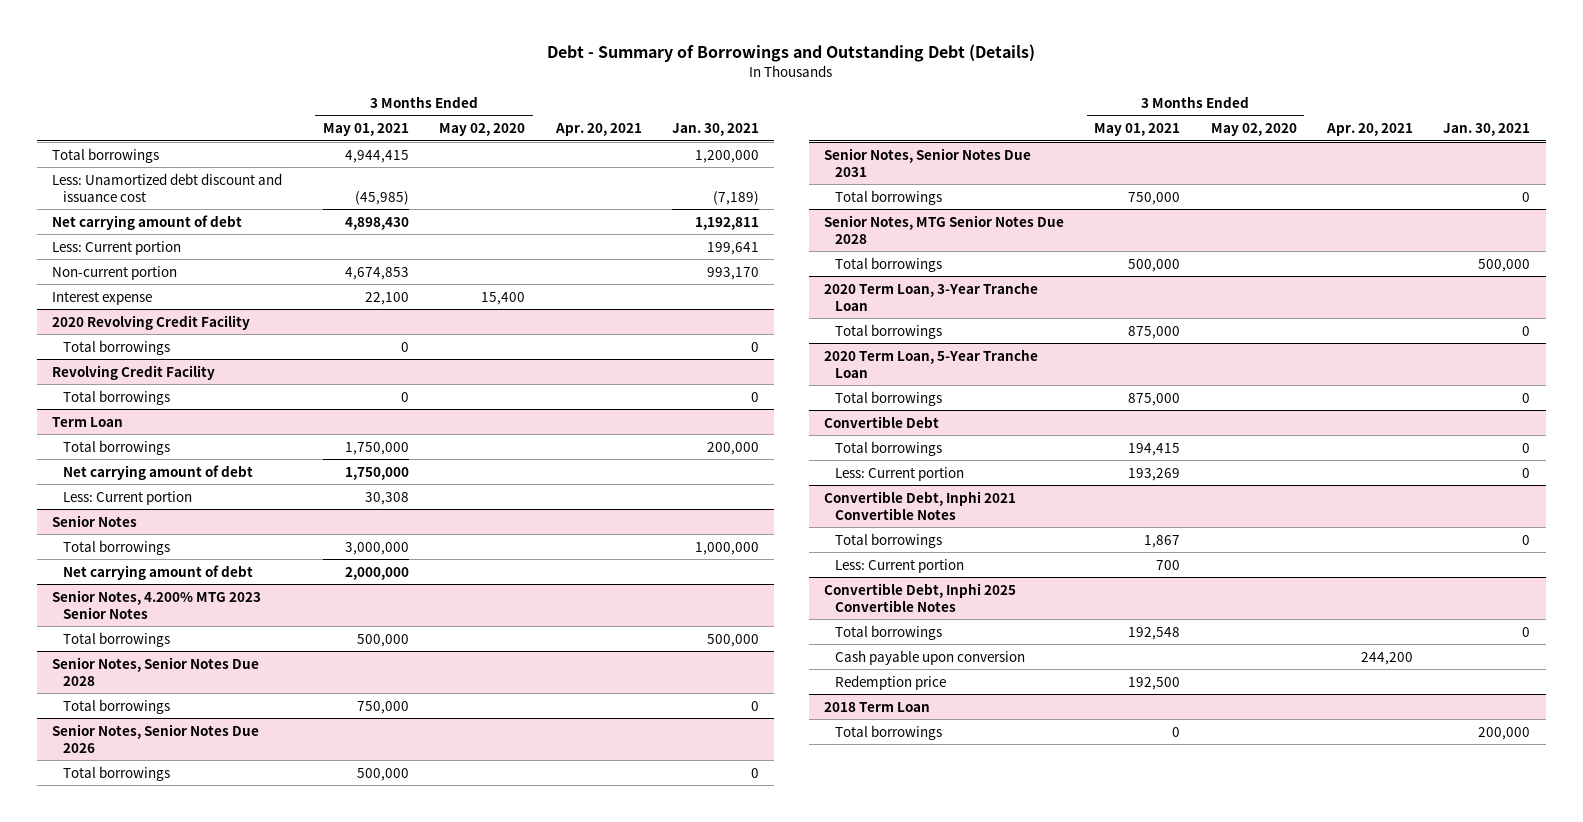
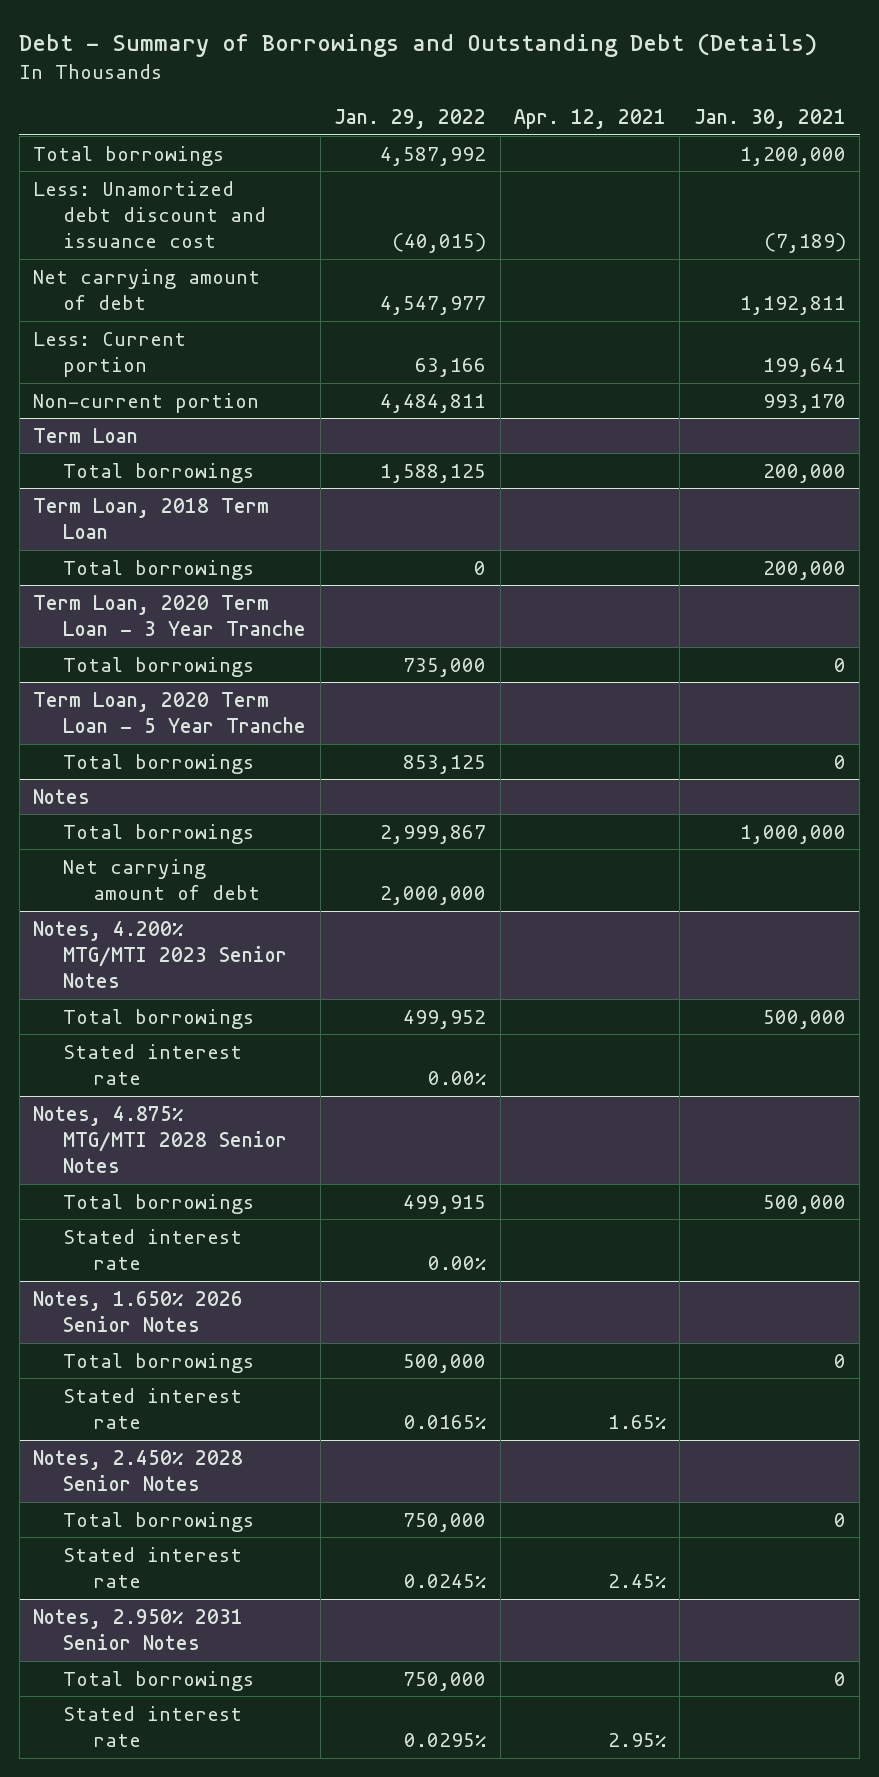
- | 3 Months Ended May 01, 2021 | 3 Months Ended May 02, 2020 | Apr. 20, 2021 | Jan. 30, 2021
+ | Jan. 29, 2022 | Apr. 12, 2021 | Jan. 30, 2021
- Interest expense | 22,100 | 15,400 | |
- 2020 Revolving Credit Facility
- Total borrowings | 0 | | | 0
- Revolving Credit Facility
- Total borrowings | 0 | | | 0
@ Term Loan
- Net carrying amount of debt | 1,750,000 | | |
- Less: Current portion | 30,308 | | |
- Senior Notes
+ Term Loan, 2018 Term Loan
+ Total borrowings | 0 | | 200,000
+ Term Loan, 2020 Term Loan - 3 Year Tranche
+ Total borrowings | 735,000 | | 0
+ Term Loan, 2020 Term Loan - 5 Year Tranche
+ Total borrowings | 853,125 | | 0
+ Notes
- Senior Notes, 4.200% MTG 2023 Senior Notes
+ Notes, 4.200% MTG/MTI 2023 Senior Notes
- Senior Notes, Senior Notes Due 2028
- Total borrowings | 750,000 | | | 0
- Senior Notes, Senior Notes Due 2026
- Total borrowings | 500,000 | | | 0
- Senior Notes, Senior Notes Due 2031
- Total borrowings | 750,000 | | | 0
- Senior Notes, MTG Senior Notes Due 2028
+ Stated interest rate | 0.00% | |
+ Notes, 4.875% MTG/MTI 2028 Senior Notes
- 2020 Term Loan, 3-Year Tranche Loan
- Total borrowings | 875,000 | | | 0
- 2020 Term Loan, 5-Year Tranche Loan
- Total borrowings | 875,000 | | | 0
- Convertible Debt
+ Stated interest rate | 0.00% | |
+ Notes, 1.650% 2026 Senior Notes
- Less: Current portion | 193,269 | | | 0
- Convertible Debt, Inphi 2021 Convertible Notes
+ Stated interest rate | 0.0165% | 1.65% |
+ Notes, 2.450% 2028 Senior Notes
- Less: Current portion | 700 | | |
- Convertible Debt, Inphi 2025 Convertible Notes
+ Stated interest rate | 0.0245% | 2.45% |
+ Notes, 2.950% 2031 Senior Notes
- Cash payable upon conversion | | | 244,200 |
- Redemption price | 192,500 | | |
- 2018 Term Loan
- Total borrowings | 0 | | | 200,000
+ Stated interest rate | 0.0295% | 2.95% |

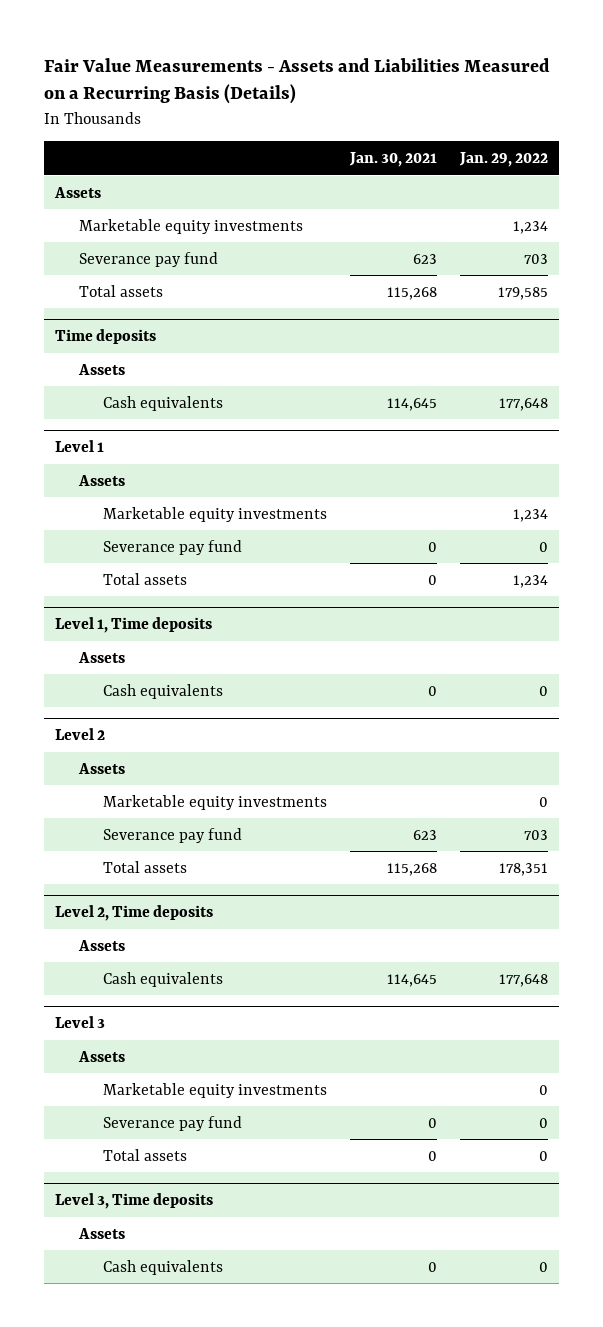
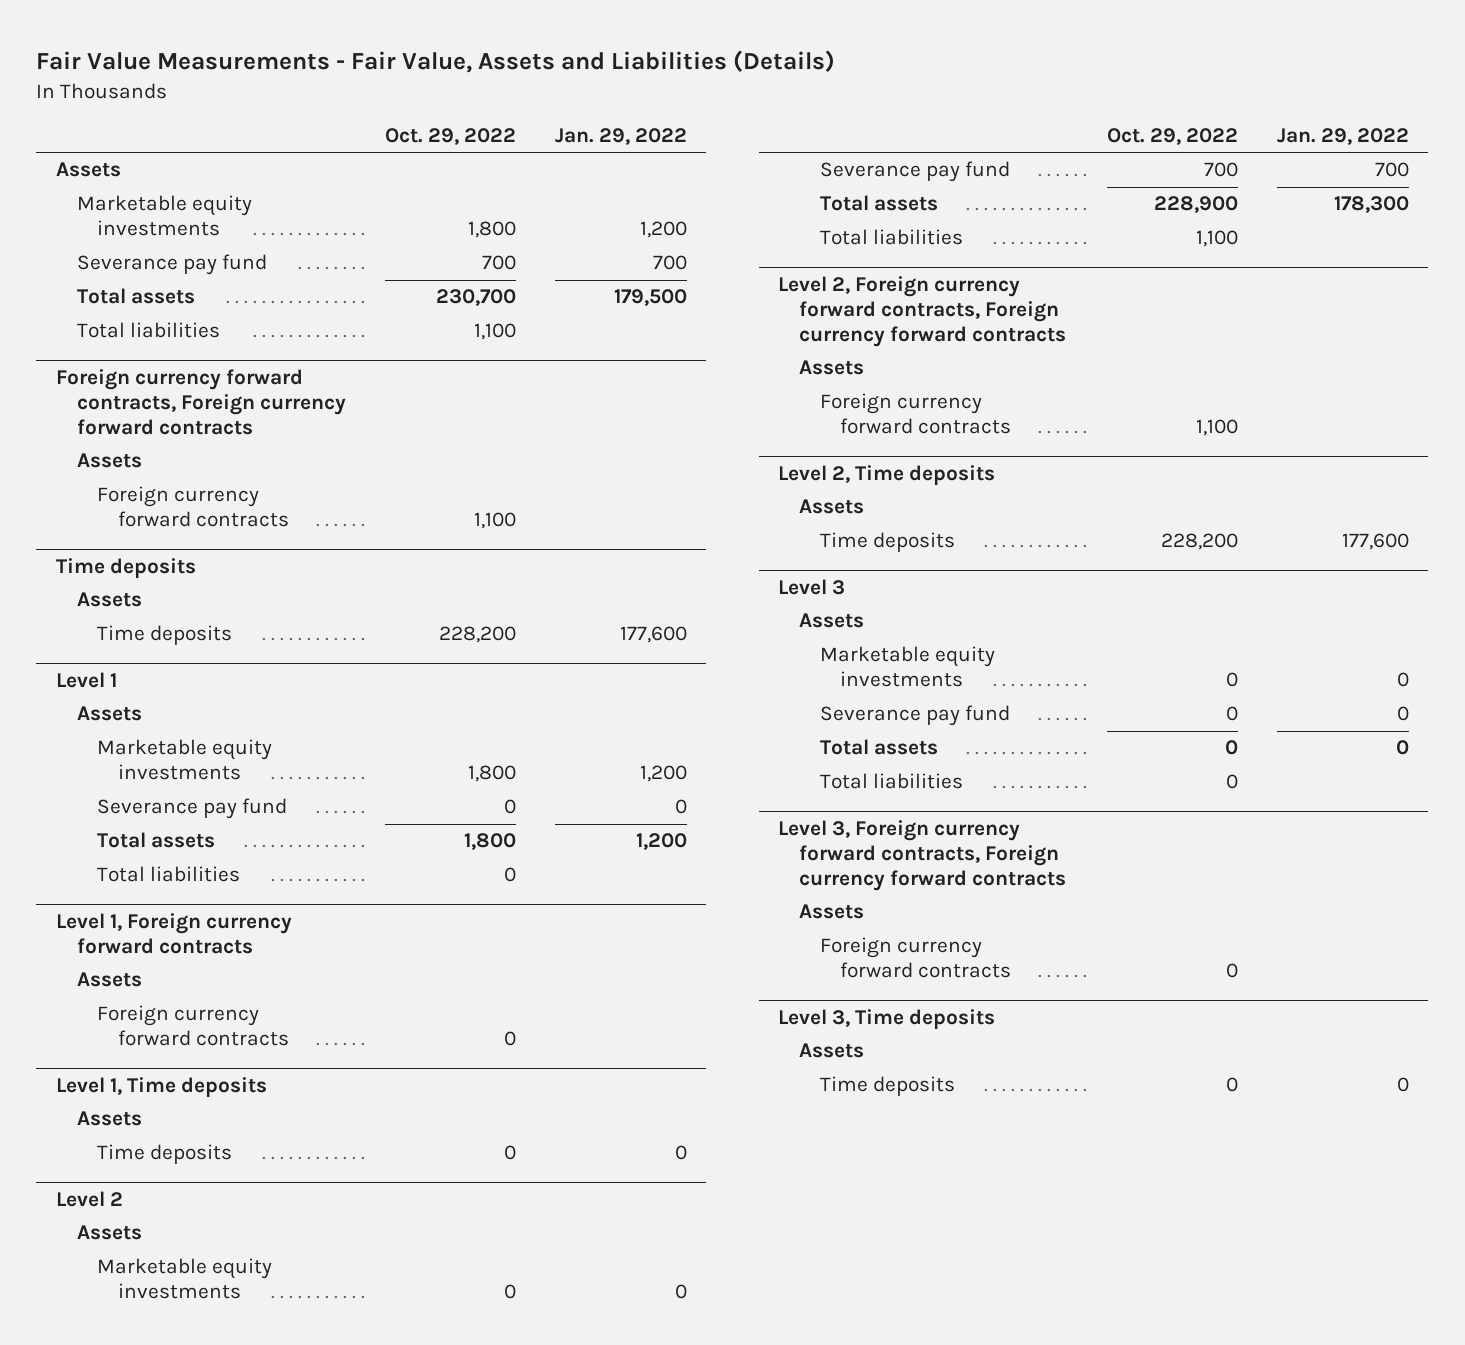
- Fair Value Measurements - Assets and Liabilities Measured on a Recurring Basis (Details)
+ Fair Value Measurements - Fair Value, Assets and Liabilities (Details)
- | Jan. 30, 2021 | Jan. 29, 2022
+ | Oct. 29, 2022 | Jan. 29, 2022
- Marketable equity investments | | 1,234
- Severance pay fund | 623 | 703
- Total assets | 115,268 | 179,585
+ Marketable equity investments | 1,800 | 1,200
+ Severance pay fund | 700 | 700
+ Total assets | 230,700 | 179,500
+ Total liabilities | 1,100 |
+ Foreign currency forward contracts, Foreign currency forward contracts
+ Assets
+ Foreign currency forward contracts | 1,100 |
@ Time deposits
- Cash equivalents | 114,645 | 177,648
+ Time deposits | 228,200 | 177,600
@ Level 1
- Marketable equity investments | | 1,234
+ Marketable equity investments | 1,800 | 1,200
- Total assets | 0 | 1,234
+ Total assets | 1,800 | 1,200
+ Total liabilities | 0 |
+ Level 1, Foreign currency forward contracts
+ Assets
+ Foreign currency forward contracts | 0 |
@ Level 1, Time deposits
- Cash equivalents | 0 | 0
+ Time deposits | 0 | 0
@ Level 2
- Severance pay fund | 623 | 703
- Total assets | 115,268 | 178,351
+ Severance pay fund | 700 | 700
+ Total assets | 228,900 | 178,300
+ Total liabilities | 1,100 |
+ Level 2, Foreign currency forward contracts, Foreign currency forward contracts
+ Assets
+ Foreign currency forward contracts | 1,100 |
@ Level 2, Time deposits
- Cash equivalents | 114,645 | 177,648
+ Time deposits | 228,200 | 177,600
@ Level 3
+ Total liabilities | 0 |
+ Level 3, Foreign currency forward contracts, Foreign currency forward contracts
+ Assets
+ Foreign currency forward contracts | 0 |
@ Level 3, Time deposits
- Cash equivalents | 0 | 0
+ Time deposits | 0 | 0

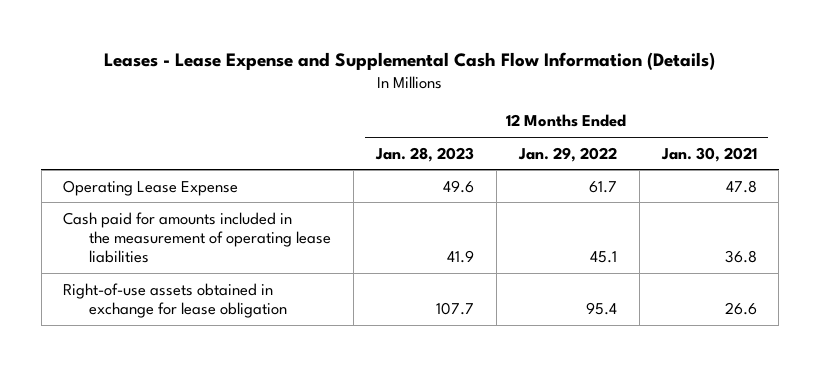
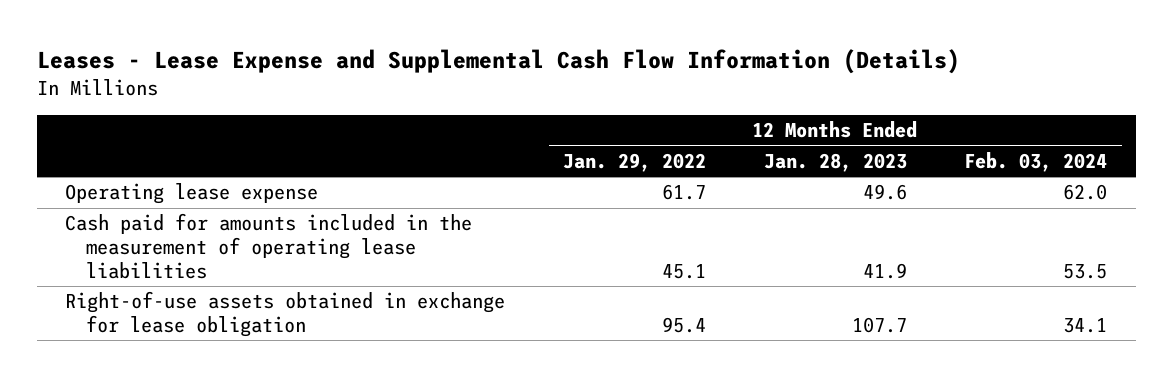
- | 12 Months Ended Jan. 28, 2023 | 12 Months Ended Jan. 29, 2022 | 12 Months Ended Jan. 30, 2021
+ | 12 Months Ended Jan. 29, 2022 | 12 Months Ended Jan. 28, 2023 | 12 Months Ended Feb. 03, 2024
- Operating Lease Expense | 49.6 | 61.7 | 47.8
+ Operating lease expense | 61.7 | 49.6 | 62.0

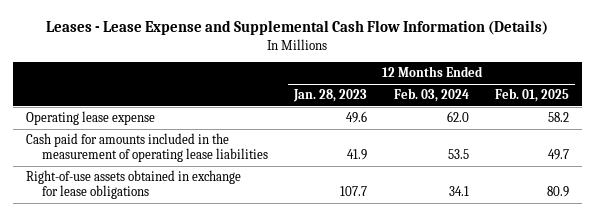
- | 12 Months Ended Jan. 29, 2022 | 12 Months Ended Jan. 28, 2023 | 12 Months Ended Feb. 03, 2024
+ | 12 Months Ended Jan. 28, 2023 | 12 Months Ended Feb. 03, 2024 | 12 Months Ended Feb. 01, 2025
- Right-of-use assets obtained in exchange for lease obligation | 95.4 | 107.7 | 34.1
+ Right-of-use assets obtained in exchange for lease obligations | 107.7 | 34.1 | 80.9

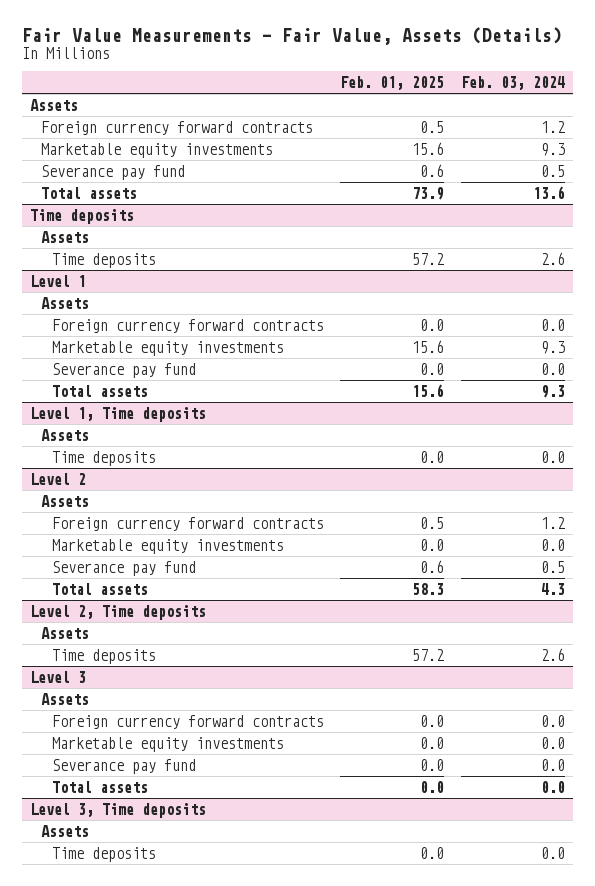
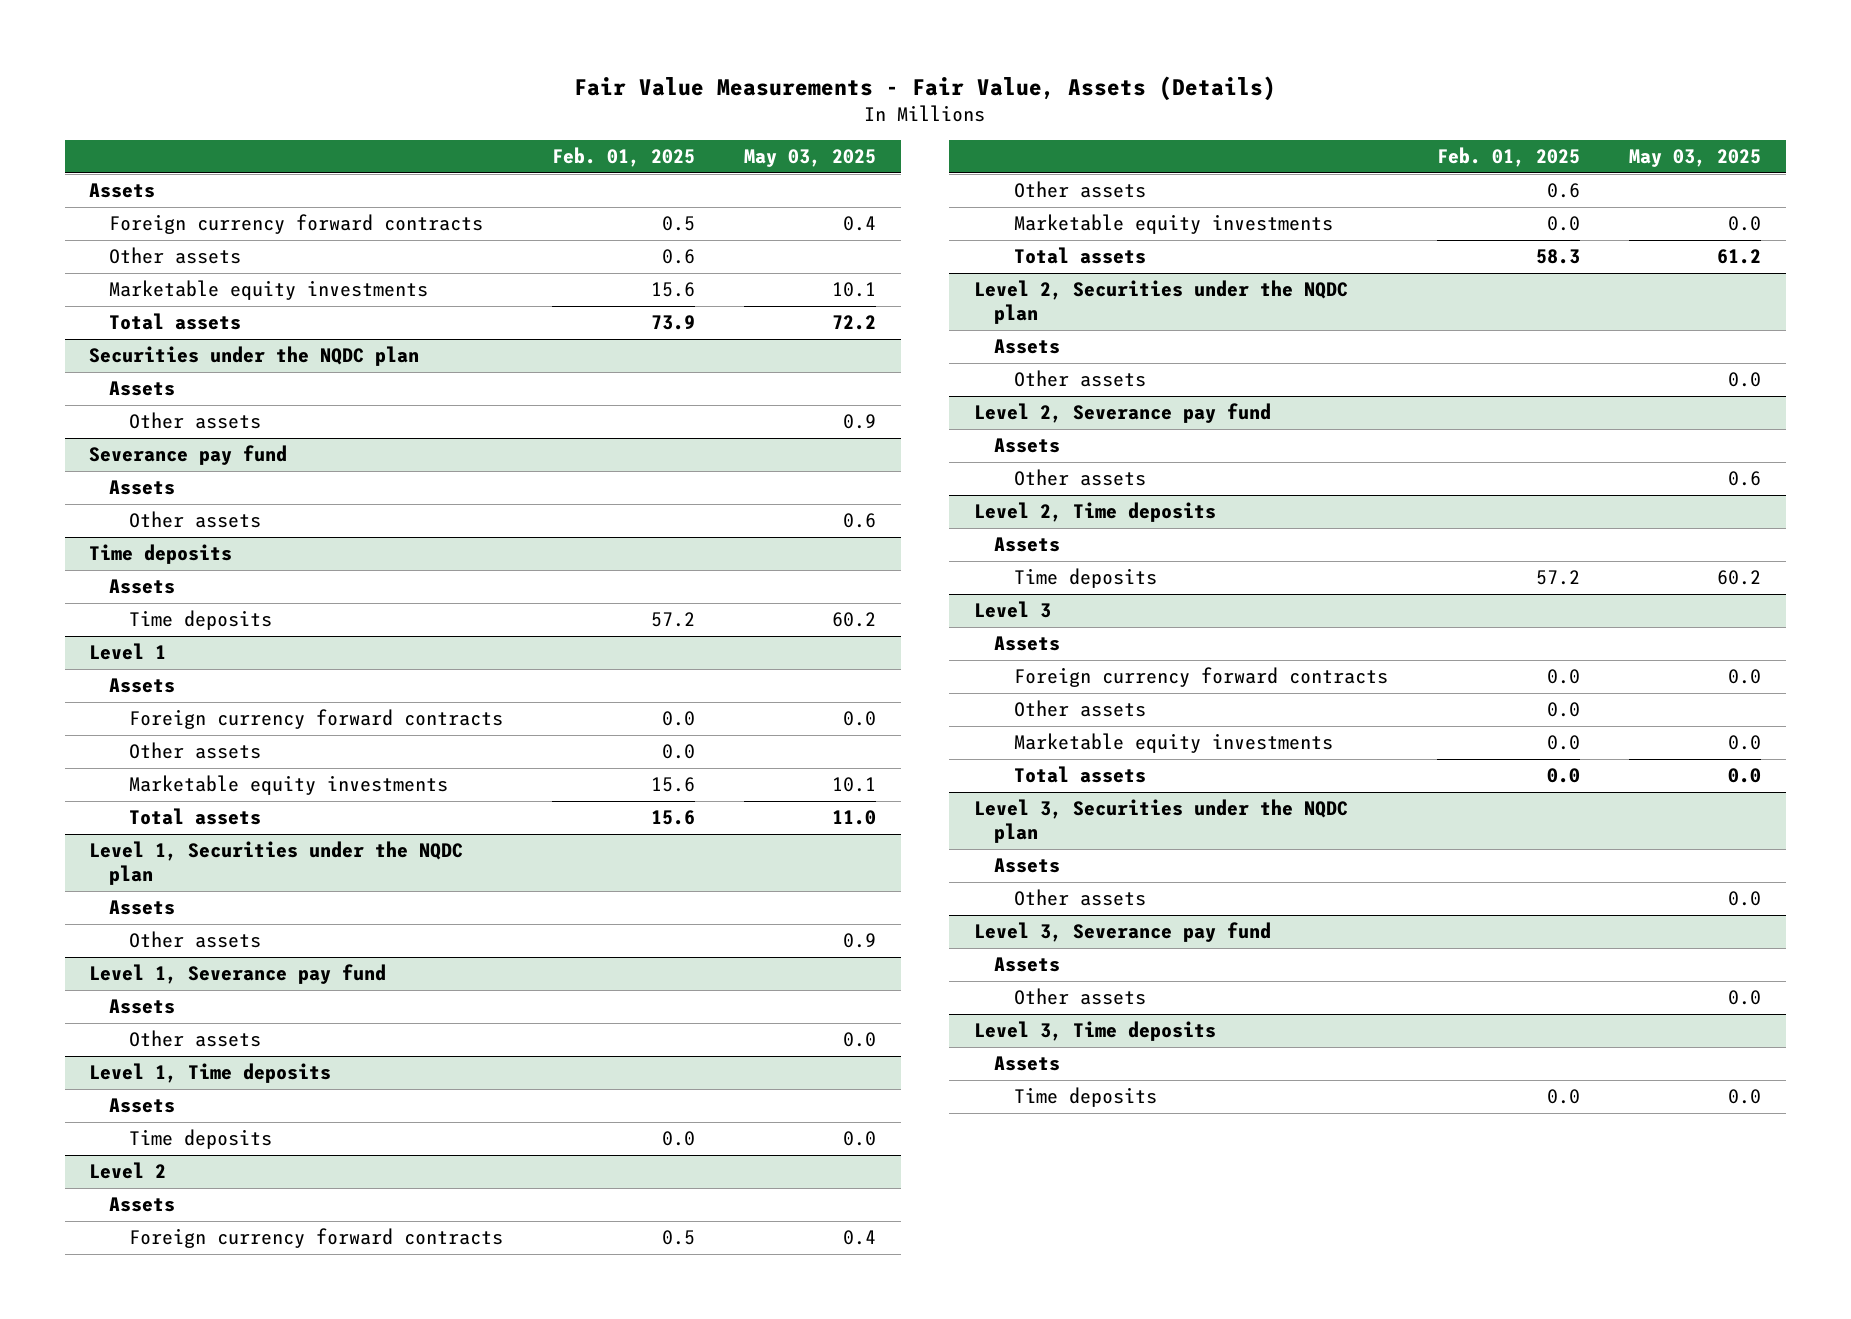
- | Feb. 01, 2025 | Feb. 03, 2024
+ | Feb. 01, 2025 | May 03, 2025
+ Other assets | 0.6 |
- Severance pay fund | 0.6 | 0.5
+ Securities under the NQDC plan
+ Assets
+ Other assets | | 0.9
+ Severance pay fund
+ Assets
+ Other assets | | 0.6
@ Level 1
+ Other assets | 0.0 |
- Severance pay fund | 0.0 | 0.0
+ Level 1, Securities under the NQDC plan
+ Assets
+ Other assets | | 0.9
+ Level 1, Severance pay fund
+ Assets
+ Other assets | | 0.0
@ Level 2
+ Other assets | 0.6 |
- Severance pay fund | 0.6 | 0.5
+ Level 2, Securities under the NQDC plan
+ Assets
+ Other assets | | 0.0
+ Level 2, Severance pay fund
+ Assets
+ Other assets | | 0.6
@ Level 3
+ Other assets | 0.0 |
- Severance pay fund | 0.0 | 0.0
+ Level 3, Securities under the NQDC plan
+ Assets
+ Other assets | | 0.0
+ Level 3, Severance pay fund
+ Assets
+ Other assets | | 0.0

